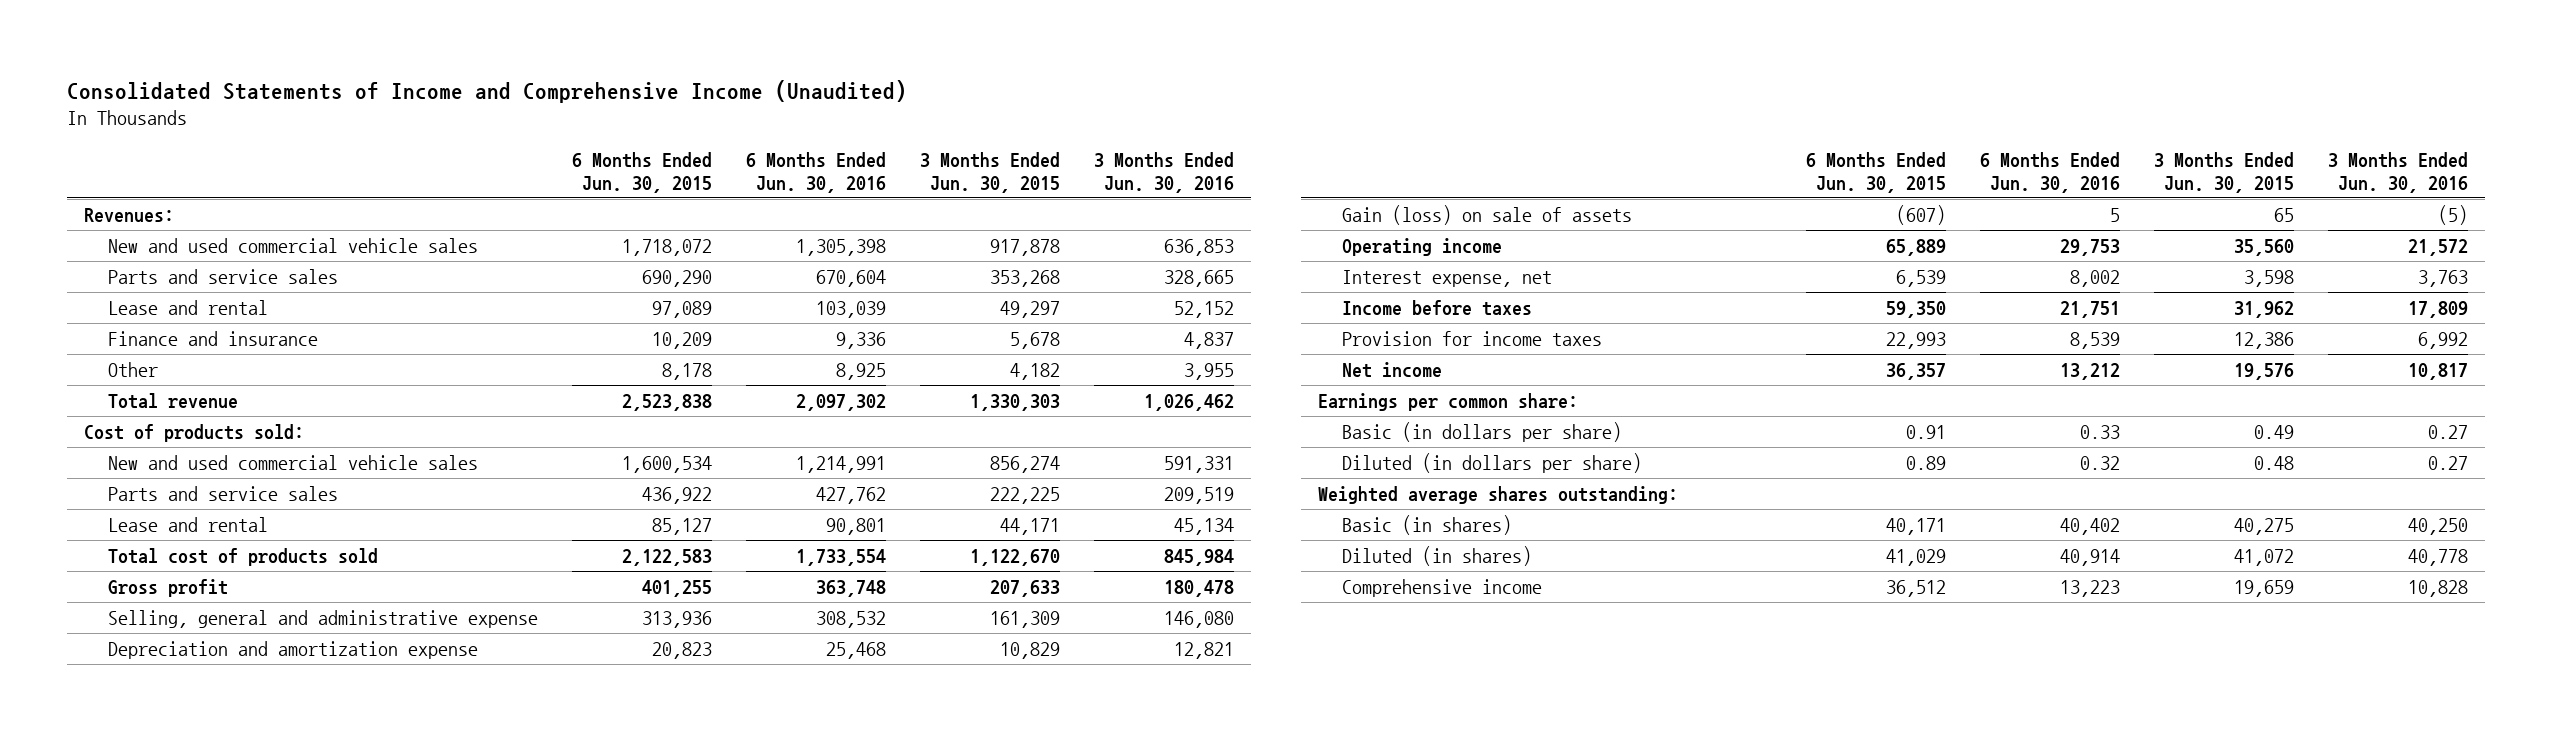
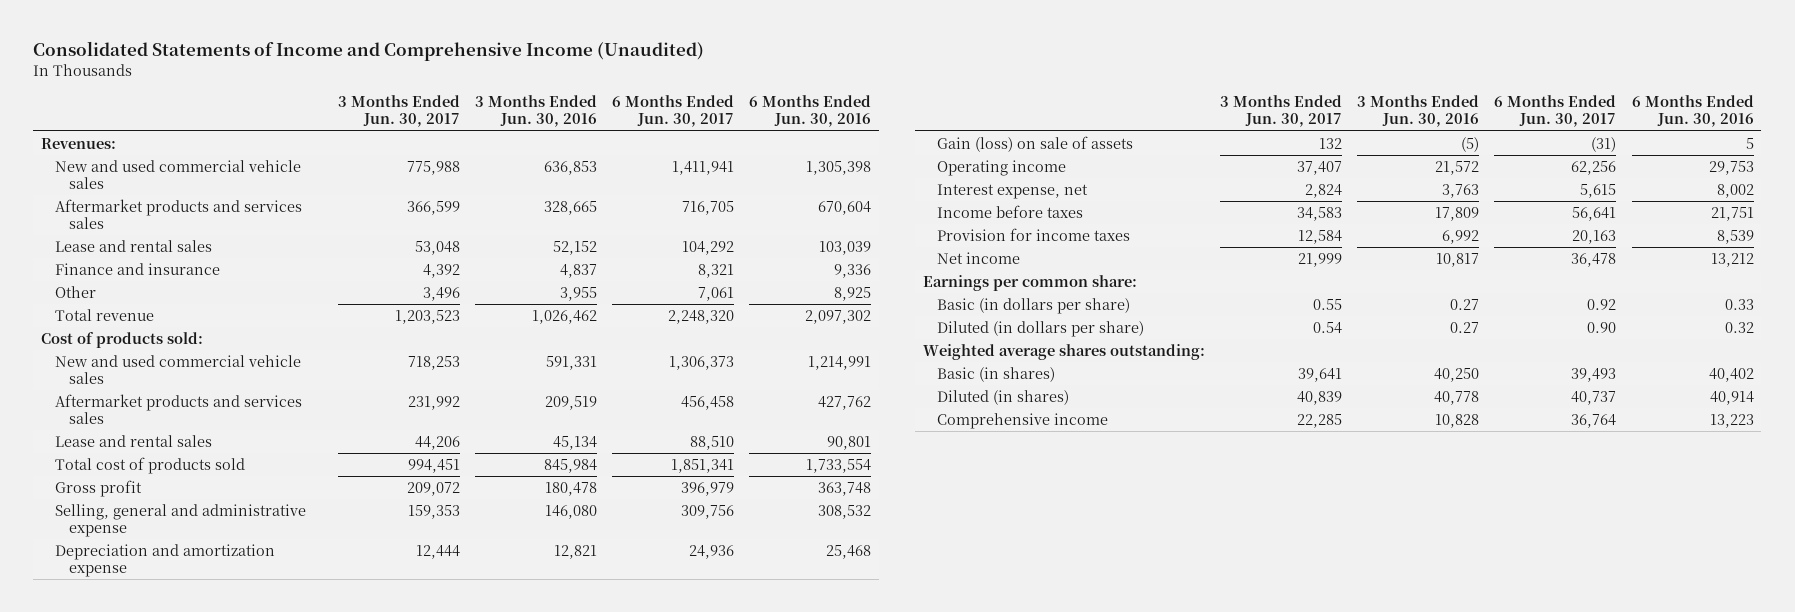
- | 6 Months Ended Jun. 30, 2015 | 6 Months Ended Jun. 30, 2016 | 3 Months Ended Jun. 30, 2015 | 3 Months Ended Jun. 30, 2016
+ | 3 Months Ended Jun. 30, 2017 | 3 Months Ended Jun. 30, 2016 | 6 Months Ended Jun. 30, 2017 | 6 Months Ended Jun. 30, 2016
- Parts and service sales | 690,290 | 670,604 | 353,268 | 328,665
- Lease and rental | 97,089 | 103,039 | 49,297 | 52,152
+ Aftermarket products and services sales | 366,599 | 328,665 | 716,705 | 670,604
+ Lease and rental sales | 53,048 | 52,152 | 104,292 | 103,039
- Parts and service sales | 436,922 | 427,762 | 222,225 | 209,519
- Lease and rental | 85,127 | 90,801 | 44,171 | 45,134
+ Aftermarket products and services sales | 231,992 | 209,519 | 456,458 | 427,762
+ Lease and rental sales | 44,206 | 45,134 | 88,510 | 90,801

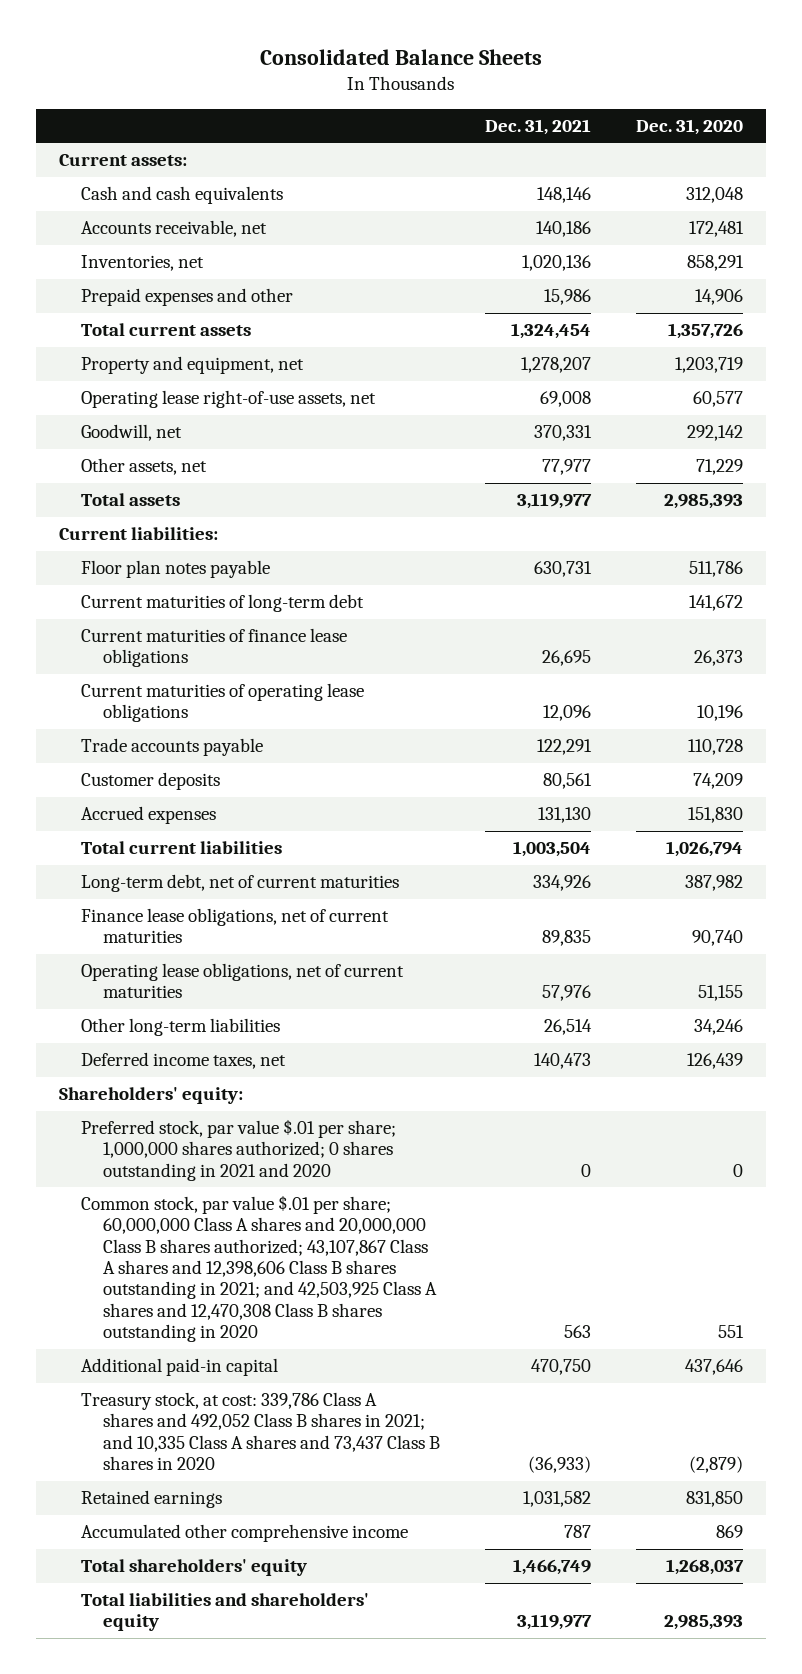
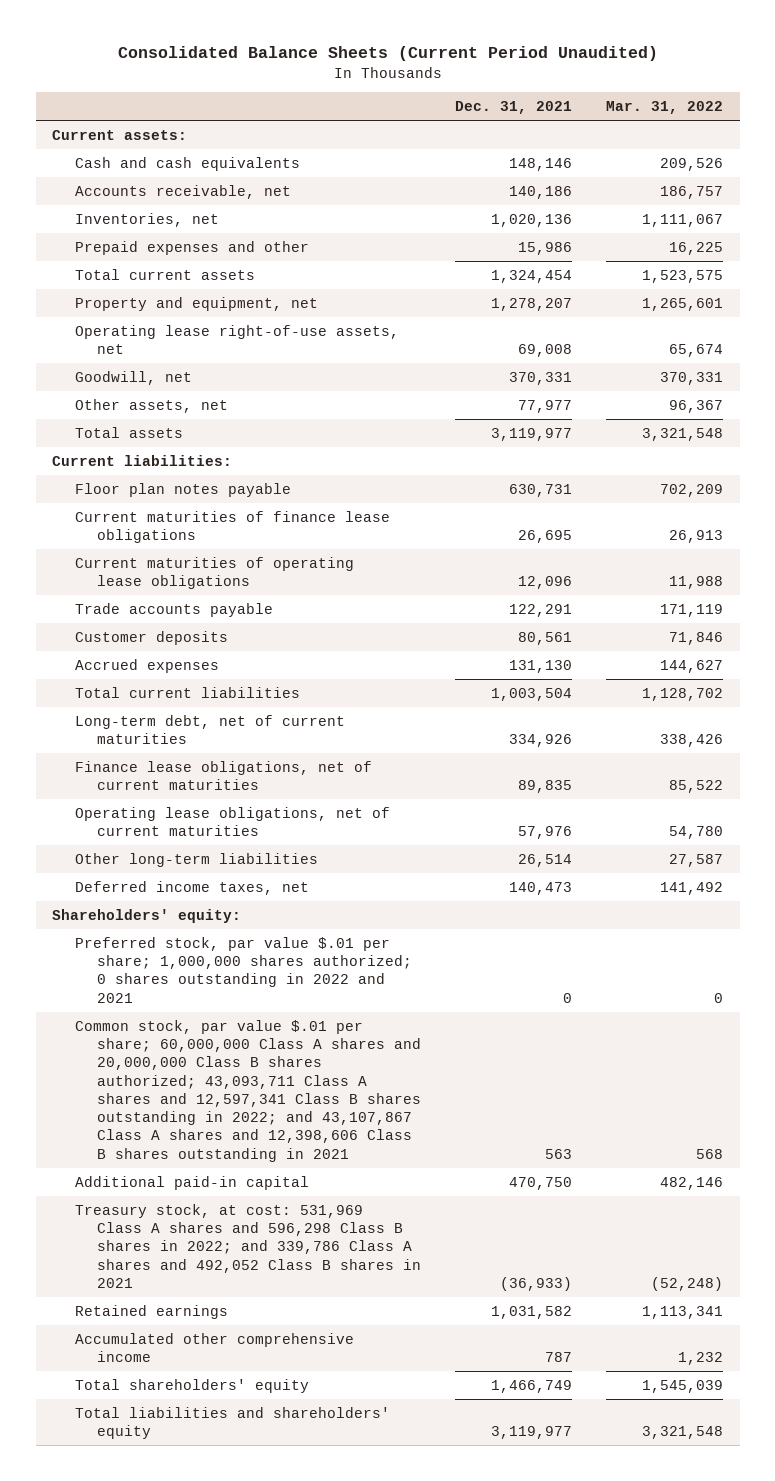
- Consolidated Balance Sheets
+ Consolidated Balance Sheets (Current Period Unaudited)
- | Dec. 31, 2021 | Dec. 31, 2020
+ | Dec. 31, 2021 | Mar. 31, 2022
- Current maturities of long-term debt | | 141,672
- Preferred stock, par value $.01 per share; 1,000,000 shares authorized; 0 shares outstanding in 2021 and 2020 | 0 | 0
- Common stock, par value $.01 per share; 60,000,000 Class A shares and 20,000,000 Class B shares authorized; 43,107,867 Class A shares and 12,398,606 Class B shares outstanding in 2021; and 42,503,925 Class A shares and 12,470,308 Class B shares outstanding in 2020 | 563 | 551
+ Preferred stock, par value $.01 per share; 1,000,000 shares authorized; 0 shares outstanding in 2022 and 2021 | 0 | 0
+ Common stock, par value $.01 per share; 60,000,000 Class A shares and 20,000,000 Class B shares authorized; 43,093,711 Class A shares and 12,597,341 Class B shares outstanding in 2022; and 43,107,867 Class A shares and 12,398,606 Class B shares outstanding in 2021 | 563 | 568
- Treasury stock, at cost: 339,786 Class A shares and 492,052 Class B shares in 2021; and 10,335 Class A shares and 73,437 Class B shares in 2020 | (36,933) | (2,879)
+ Treasury stock, at cost: 531,969 Class A shares and 596,298 Class B shares in 2022; and 339,786 Class A shares and 492,052 Class B shares in 2021 | (36,933) | (52,248)

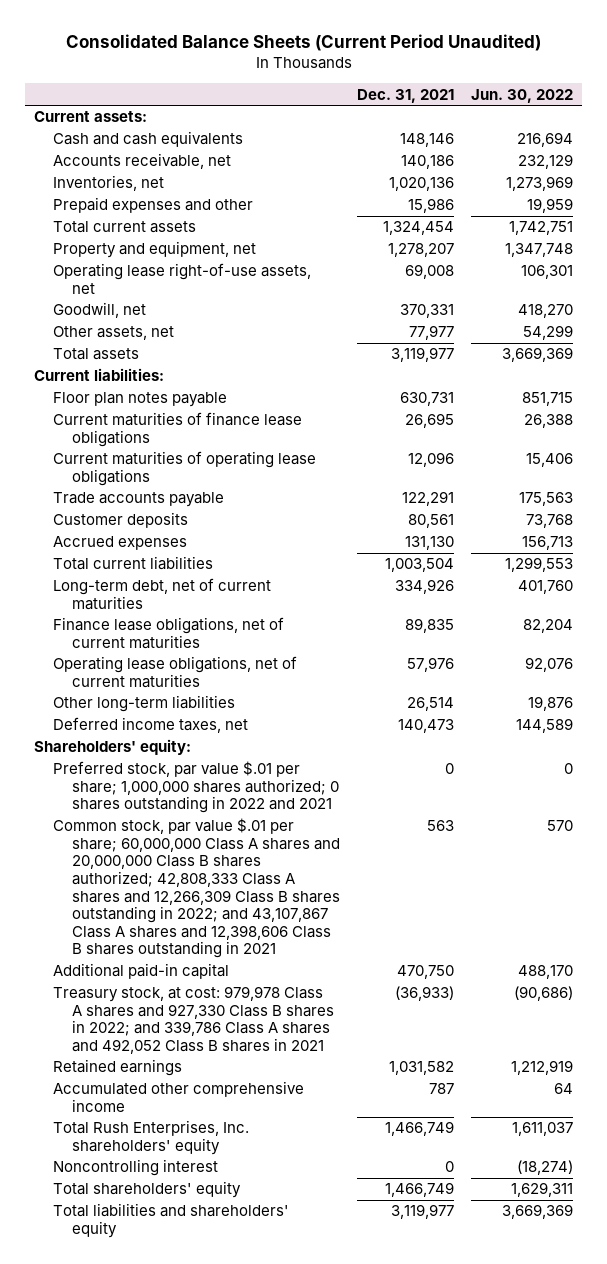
- | Dec. 31, 2021 | Mar. 31, 2022
+ | Dec. 31, 2021 | Jun. 30, 2022
- Common stock, par value $.01 per share; 60,000,000 Class A shares and 20,000,000 Class B shares authorized; 43,093,711 Class A shares and 12,597,341 Class B shares outstanding in 2022; and 43,107,867 Class A shares and 12,398,606 Class B shares outstanding in 2021 | 563 | 568
+ Common stock, par value $.01 per share; 60,000,000 Class A shares and 20,000,000 Class B shares authorized; 42,808,333 Class A shares and 12,266,309 Class B shares outstanding in 2022; and 43,107,867 Class A shares and 12,398,606 Class B shares outstanding in 2021 | 563 | 570
- Treasury stock, at cost: 531,969 Class A shares and 596,298 Class B shares in 2022; and 339,786 Class A shares and 492,052 Class B shares in 2021 | (36,933) | (52,248)
+ Treasury stock, at cost: 979,978 Class A shares and 927,330 Class B shares in 2022; and 339,786 Class A shares and 492,052 Class B shares in 2021 | (36,933) | (90,686)
+ Total Rush Enterprises, Inc. shareholders' equity | 1,466,749 | 1,611,037
+ Noncontrolling interest | 0 | (18,274)

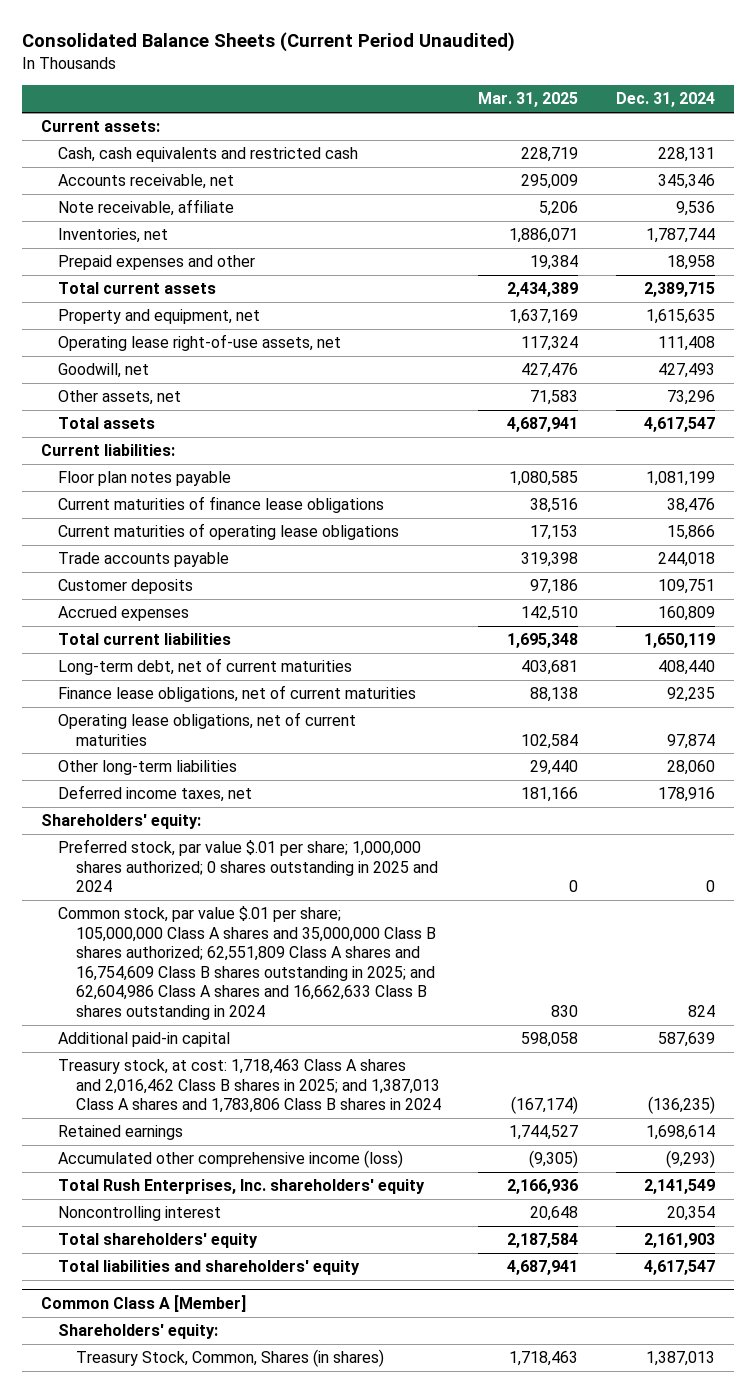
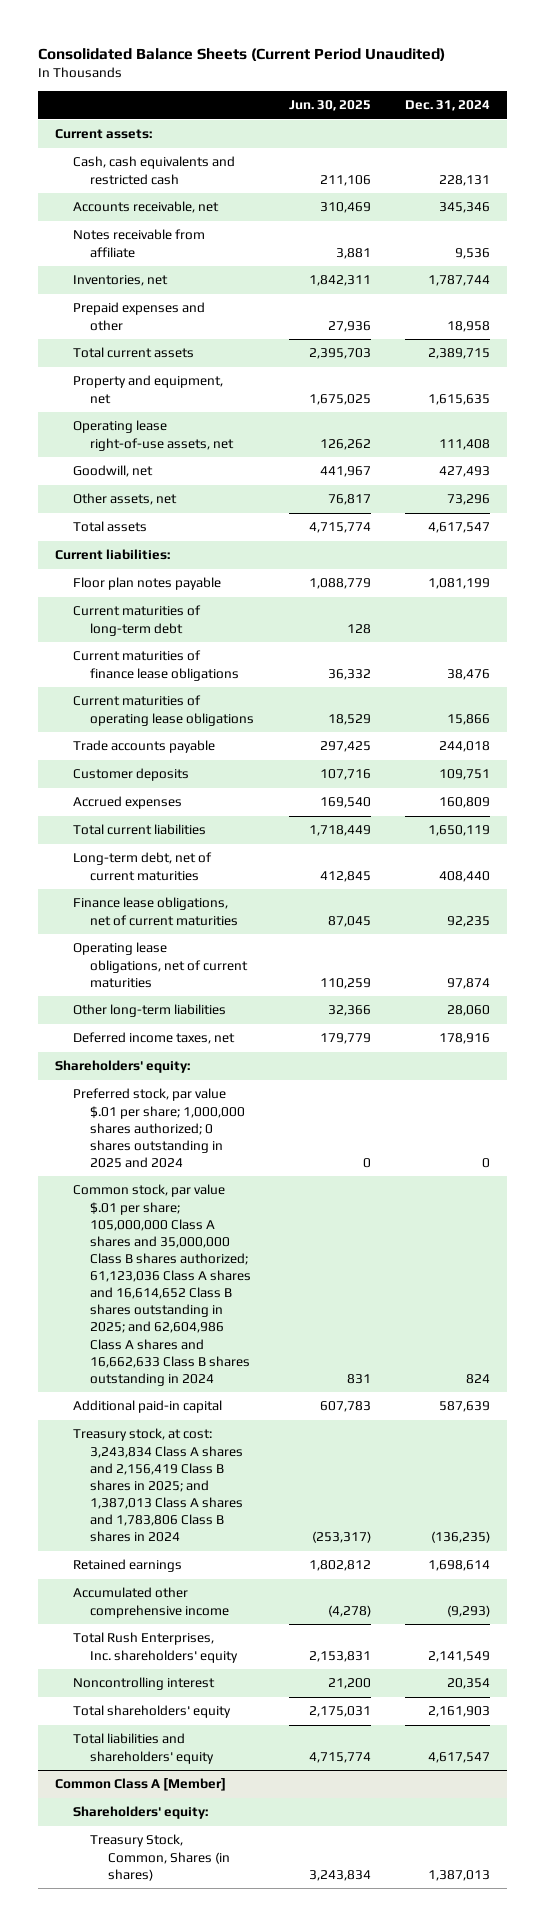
- | Mar. 31, 2025 | Dec. 31, 2024
+ | Jun. 30, 2025 | Dec. 31, 2024
- Note receivable, affiliate | 5,206 | 9,536
+ Notes receivable from affiliate | 3,881 | 9,536
+ Current maturities of long-term debt | 128 |
- Common stock, par value $.01 per share; 105,000,000 Class A shares and 35,000,000 Class B shares authorized; 62,551,809 Class A shares and 16,754,609 Class B shares outstanding in 2025; and 62,604,986 Class A shares and 16,662,633 Class B shares outstanding in 2024 | 830 | 824
+ Common stock, par value $.01 per share; 105,000,000 Class A shares and 35,000,000 Class B shares authorized; 61,123,036 Class A shares and 16,614,652 Class B shares outstanding in 2025; and 62,604,986 Class A shares and 16,662,633 Class B shares outstanding in 2024 | 831 | 824
- Treasury stock, at cost: 1,718,463 Class A shares and 2,016,462 Class B shares in 2025; and 1,387,013 Class A shares and 1,783,806 Class B shares in 2024 | (167,174) | (136,235)
+ Treasury stock, at cost: 3,243,834 Class A shares and 2,156,419 Class B shares in 2025; and 1,387,013 Class A shares and 1,783,806 Class B shares in 2024 | (253,317) | (136,235)
- Accumulated other comprehensive income (loss) | (9,305) | (9,293)
+ Accumulated other comprehensive income | (4,278) | (9,293)

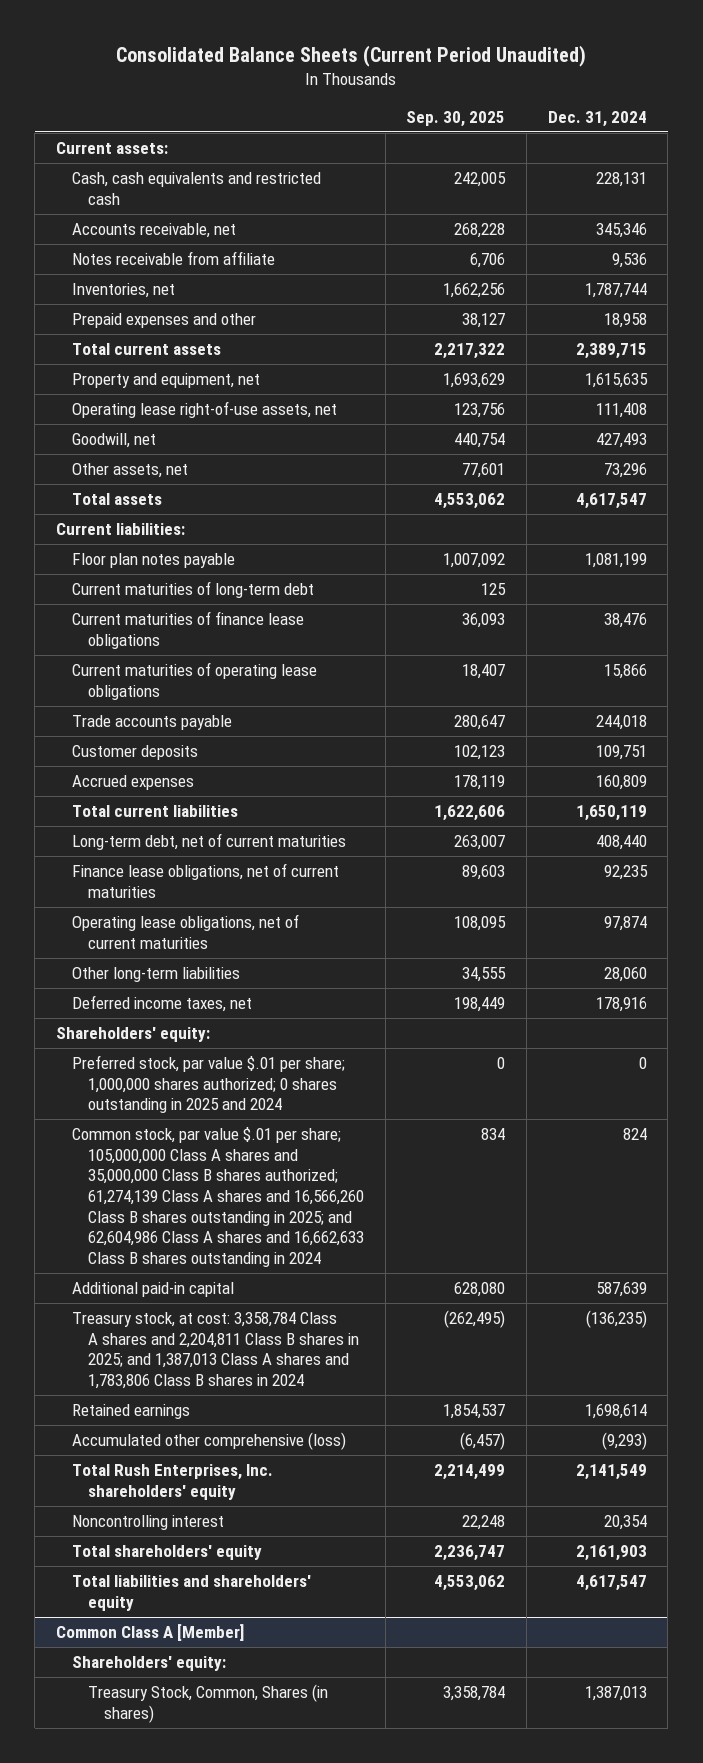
- | Jun. 30, 2025 | Dec. 31, 2024
+ | Sep. 30, 2025 | Dec. 31, 2024
- Common stock, par value $.01 per share; 105,000,000 Class A shares and 35,000,000 Class B shares authorized; 61,123,036 Class A shares and 16,614,652 Class B shares outstanding in 2025; and 62,604,986 Class A shares and 16,662,633 Class B shares outstanding in 2024 | 831 | 824
+ Common stock, par value $.01 per share; 105,000,000 Class A shares and 35,000,000 Class B shares authorized; 61,274,139 Class A shares and 16,566,260 Class B shares outstanding in 2025; and 62,604,986 Class A shares and 16,662,633 Class B shares outstanding in 2024 | 834 | 824
- Treasury stock, at cost: 3,243,834 Class A shares and 2,156,419 Class B shares in 2025; and 1,387,013 Class A shares and 1,783,806 Class B shares in 2024 | (253,317) | (136,235)
+ Treasury stock, at cost: 3,358,784 Class A shares and 2,204,811 Class B shares in 2025; and 1,387,013 Class A shares and 1,783,806 Class B shares in 2024 | (262,495) | (136,235)
- Accumulated other comprehensive income | (4,278) | (9,293)
+ Accumulated other comprehensive (loss) | (6,457) | (9,293)

